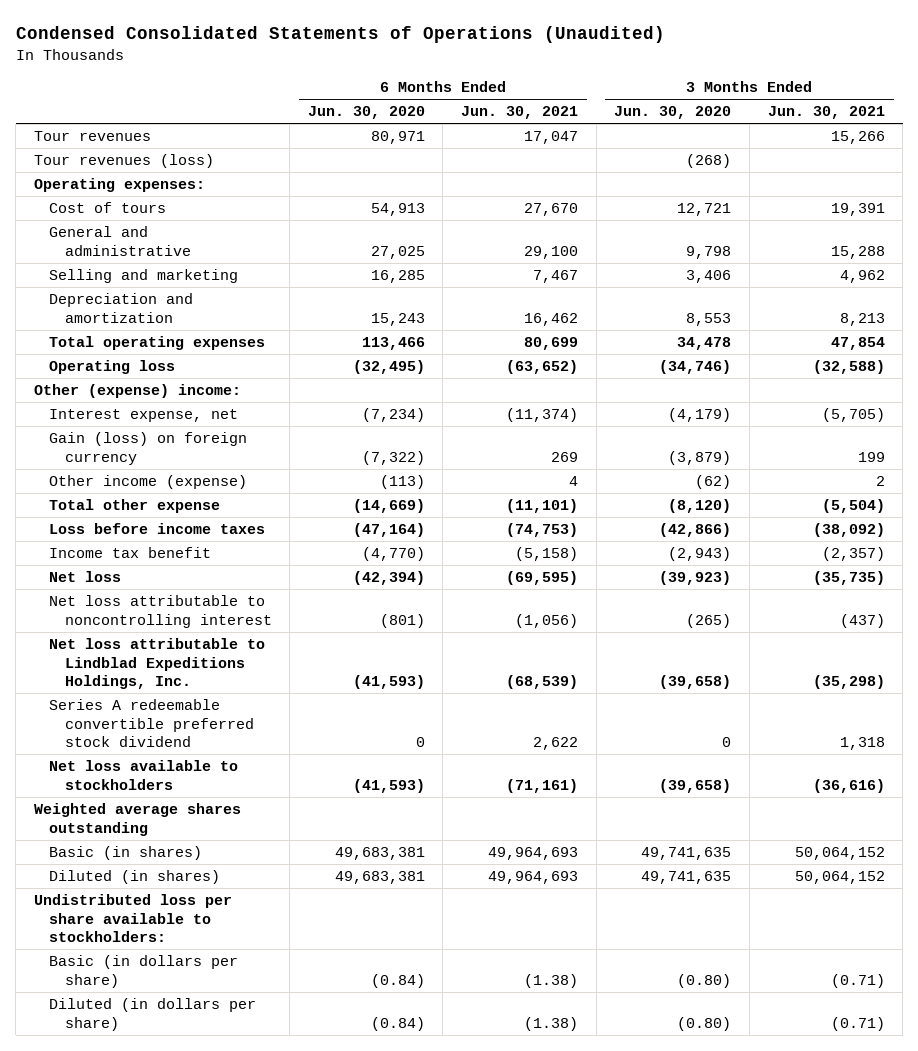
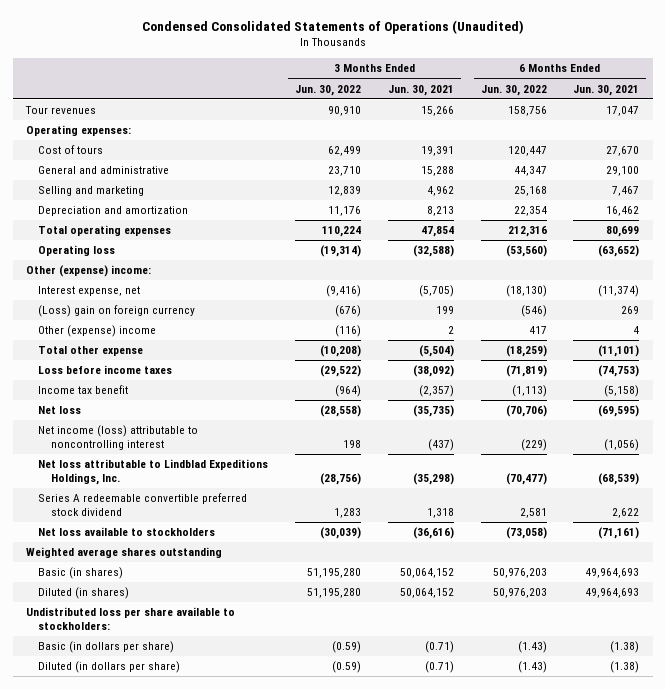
- | 6 Months Ended Jun. 30, 2020 | 6 Months Ended Jun. 30, 2021 | 3 Months Ended Jun. 30, 2020 | 3 Months Ended Jun. 30, 2021
+ | 3 Months Ended Jun. 30, 2022 | 3 Months Ended Jun. 30, 2021 | 6 Months Ended Jun. 30, 2022 | 6 Months Ended Jun. 30, 2021
- Tour revenues (loss) | | | (268) |
- Gain (loss) on foreign currency | (7,322) | 269 | (3,879) | 199
- Other income (expense) | (113) | 4 | (62) | 2
+ (Loss) gain on foreign currency | (676) | 199 | (546) | 269
+ Other (expense) income | (116) | 2 | 417 | 4
- Net loss attributable to noncontrolling interest | (801) | (1,056) | (265) | (437)
+ Net income (loss) attributable to noncontrolling interest | 198 | (437) | (229) | (1,056)

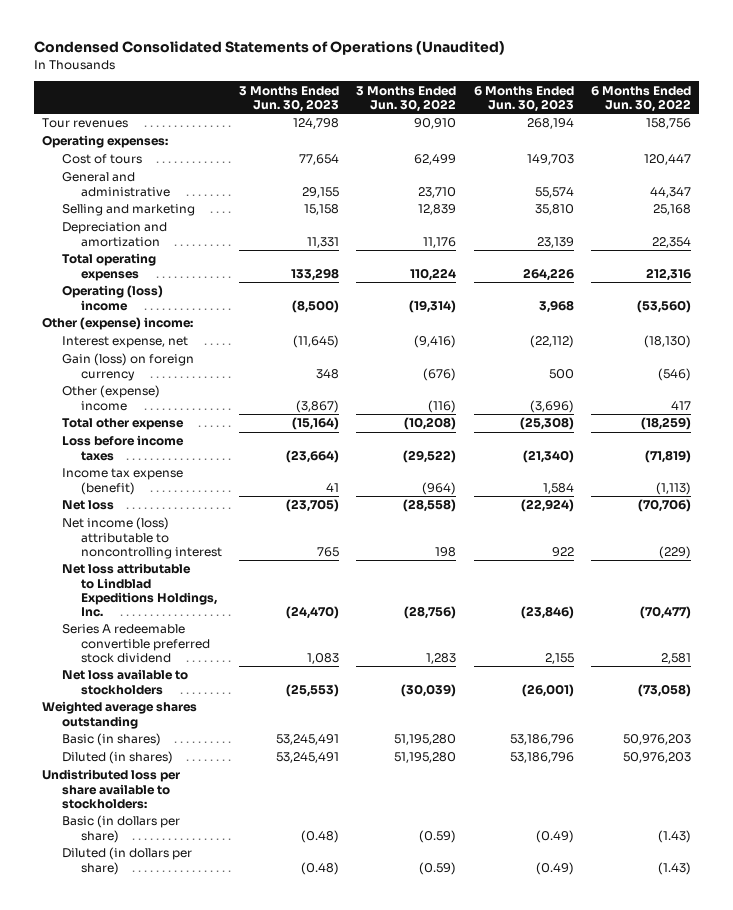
- | 3 Months Ended Jun. 30, 2022 | 3 Months Ended Jun. 30, 2021 | 6 Months Ended Jun. 30, 2022 | 6 Months Ended Jun. 30, 2021
+ | 3 Months Ended Jun. 30, 2023 | 3 Months Ended Jun. 30, 2022 | 6 Months Ended Jun. 30, 2023 | 6 Months Ended Jun. 30, 2022
- Operating loss | (19,314) | (32,588) | (53,560) | (63,652)
+ Operating (loss) income | (8,500) | (19,314) | 3,968 | (53,560)
- (Loss) gain on foreign currency | (676) | 199 | (546) | 269
+ Gain (loss) on foreign currency | 348 | (676) | 500 | (546)
- Income tax benefit | (964) | (2,357) | (1,113) | (5,158)
+ Income tax expense (benefit) | 41 | (964) | 1,584 | (1,113)

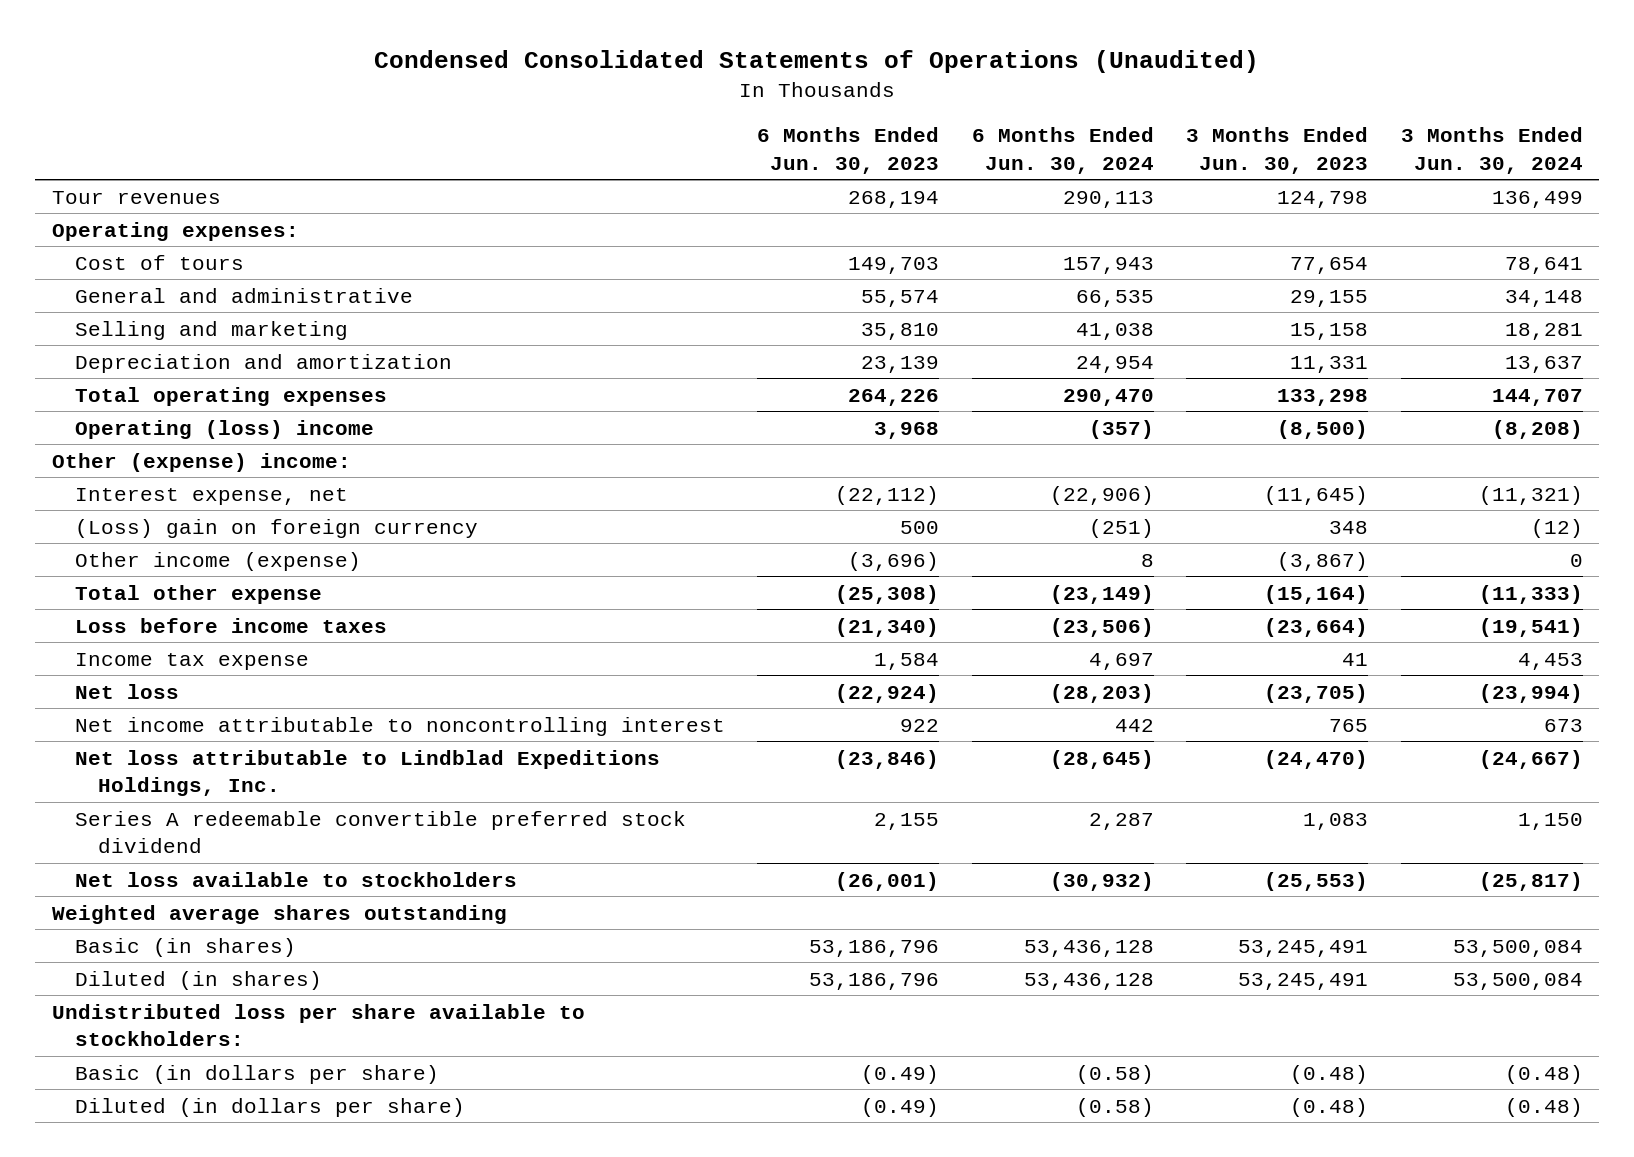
- | 3 Months Ended Jun. 30, 2023 | 3 Months Ended Jun. 30, 2022 | 6 Months Ended Jun. 30, 2023 | 6 Months Ended Jun. 30, 2022
+ | 6 Months Ended Jun. 30, 2023 | 6 Months Ended Jun. 30, 2024 | 3 Months Ended Jun. 30, 2023 | 3 Months Ended Jun. 30, 2024
- Gain (loss) on foreign currency | 348 | (676) | 500 | (546)
- Other (expense) income | (3,867) | (116) | (3,696) | 417
+ (Loss) gain on foreign currency | 500 | (251) | 348 | (12)
+ Other income (expense) | (3,696) | 8 | (3,867) | 0
- Income tax expense (benefit) | 41 | (964) | 1,584 | (1,113)
+ Income tax expense | 1,584 | 4,697 | 41 | 4,453
- Net income (loss) attributable to noncontrolling interest | 765 | 198 | 922 | (229)
+ Net income attributable to noncontrolling interest | 922 | 442 | 765 | 673

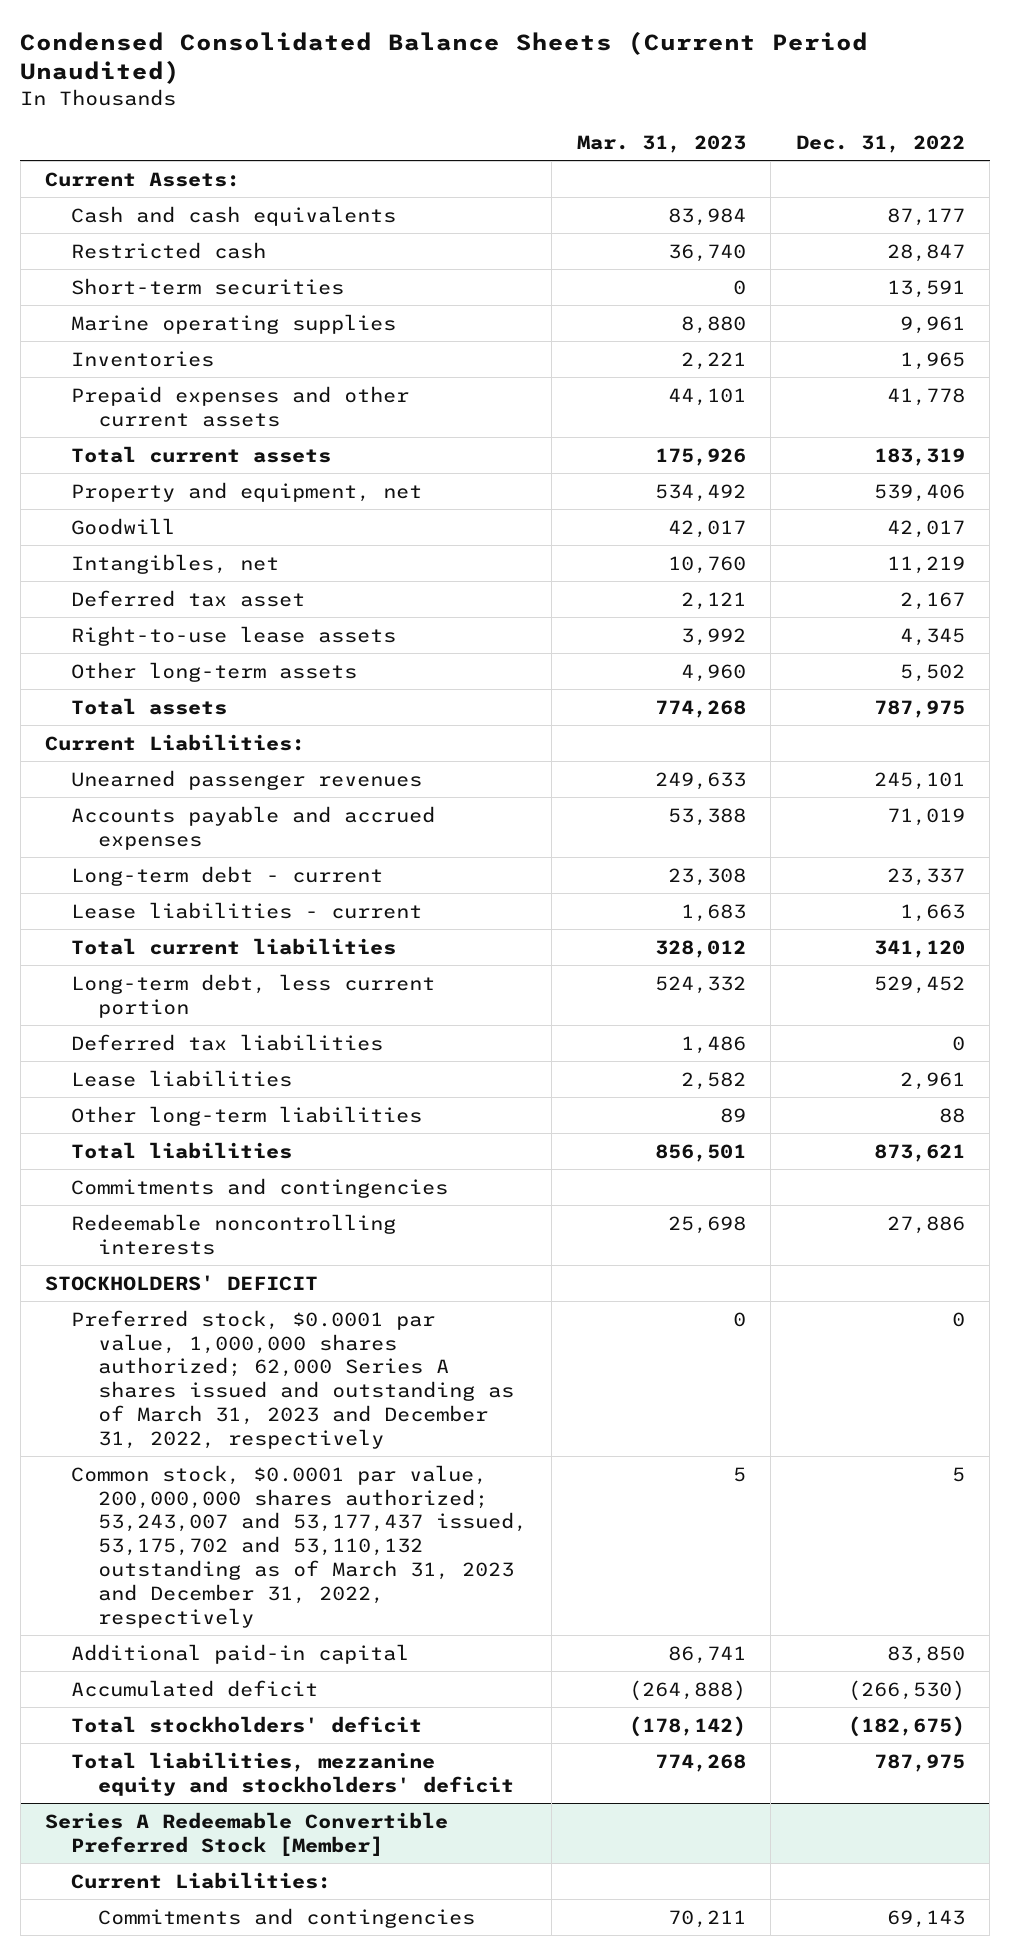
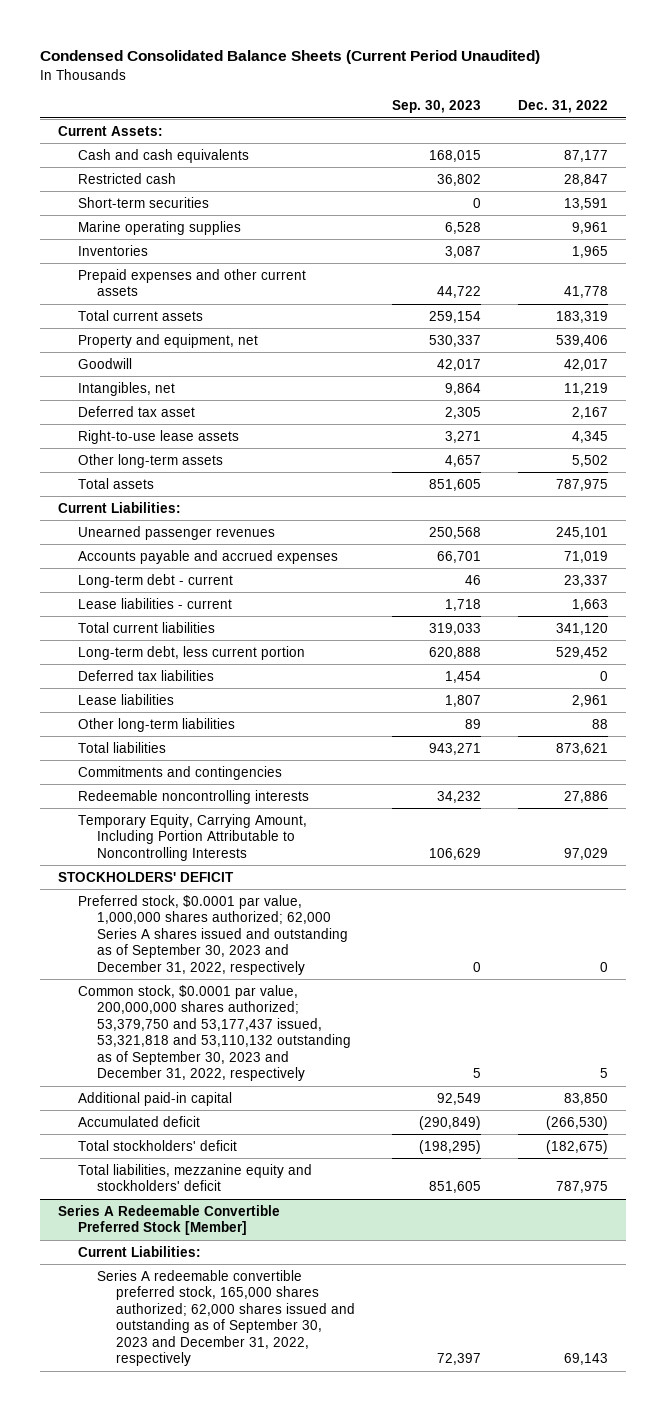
- | Mar. 31, 2023 | Dec. 31, 2022
+ | Sep. 30, 2023 | Dec. 31, 2022
+ Temporary Equity, Carrying Amount, Including Portion Attributable to Noncontrolling Interests | 106,629 | 97,029
- Preferred stock, $0.0001 par value, 1,000,000 shares authorized; 62,000 Series A shares issued and outstanding as of March 31, 2023 and December 31, 2022, respectively | 0 | 0
- Common stock, $0.0001 par value, 200,000,000 shares authorized; 53,243,007 and 53,177,437 issued, 53,175,702 and 53,110,132 outstanding as of March 31, 2023 and December 31, 2022, respectively | 5 | 5
+ Preferred stock, $0.0001 par value, 1,000,000 shares authorized; 62,000 Series A shares issued and outstanding as of September 30, 2023 and December 31, 2022, respectively | 0 | 0
+ Common stock, $0.0001 par value, 200,000,000 shares authorized; 53,379,750 and 53,177,437 issued, 53,321,818 and 53,110,132 outstanding as of September 30, 2023 and December 31, 2022, respectively | 5 | 5
@ Series A Redeemable Convertible Preferred Stock [Member]
- Commitments and contingencies | 70,211 | 69,143
+ Series A redeemable convertible preferred stock, 165,000 shares authorized; 62,000 shares issued and outstanding as of September 30, 2023 and December 31, 2022, respectively | 72,397 | 69,143

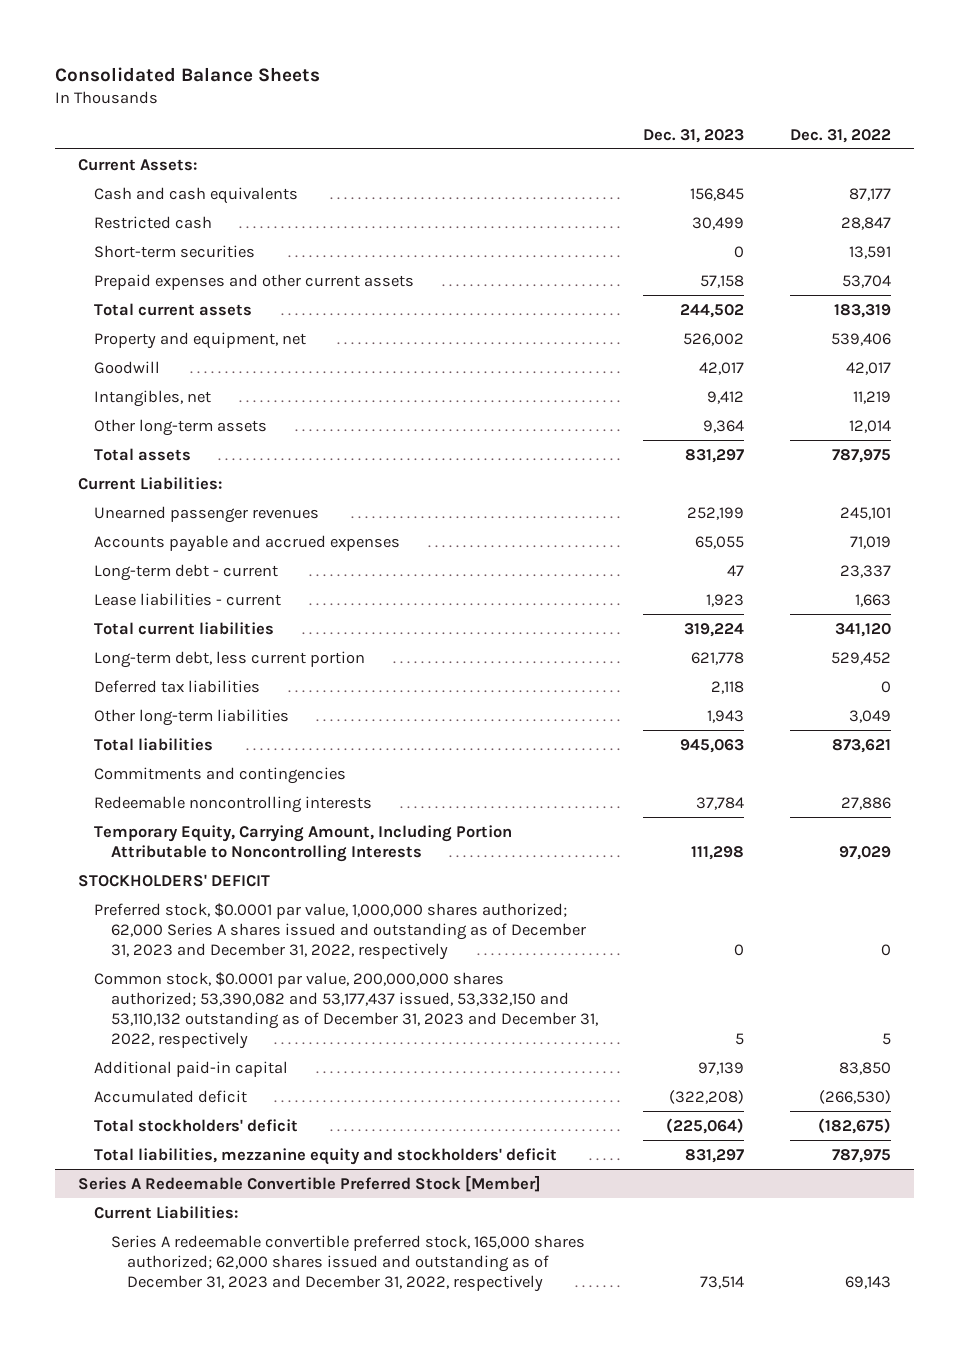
- Condensed Consolidated Balance Sheets (Current Period Unaudited)
+ Consolidated Balance Sheets
- | Sep. 30, 2023 | Dec. 31, 2022
+ | Dec. 31, 2023 | Dec. 31, 2022
- Marine operating supplies | 6,528 | 9,961
- Inventories | 3,087 | 1,965
- Prepaid expenses and other current assets | 44,722 | 41,778
+ Prepaid expenses and other current assets | 57,158 | 53,704
- Deferred tax asset | 2,305 | 2,167
- Right-to-use lease assets | 3,271 | 4,345
- Other long-term assets | 4,657 | 5,502
+ Other long-term assets | 9,364 | 12,014
- Lease liabilities | 1,807 | 2,961
- Other long-term liabilities | 89 | 88
+ Other long-term liabilities | 1,943 | 3,049
- Preferred stock, $0.0001 par value, 1,000,000 shares authorized; 62,000 Series A shares issued and outstanding as of September 30, 2023 and December 31, 2022, respectively | 0 | 0
- Common stock, $0.0001 par value, 200,000,000 shares authorized; 53,379,750 and 53,177,437 issued, 53,321,818 and 53,110,132 outstanding as of September 30, 2023 and December 31, 2022, respectively | 5 | 5
+ Preferred stock, $0.0001 par value, 1,000,000 shares authorized; 62,000 Series A shares issued and outstanding as of December 31, 2023 and December 31, 2022, respectively | 0 | 0
+ Common stock, $0.0001 par value, 200,000,000 shares authorized; 53,390,082 and 53,177,437 issued, 53,332,150 and 53,110,132 outstanding as of December 31, 2023 and December 31, 2022, respectively | 5 | 5
@ Series A Redeemable Convertible Preferred Stock [Member]
- Series A redeemable convertible preferred stock, 165,000 shares authorized; 62,000 shares issued and outstanding as of September 30, 2023 and December 31, 2022, respectively | 72,397 | 69,143
+ Series A redeemable convertible preferred stock, 165,000 shares authorized; 62,000 shares issued and outstanding as of December 31, 2023 and December 31, 2022, respectively | 73,514 | 69,143

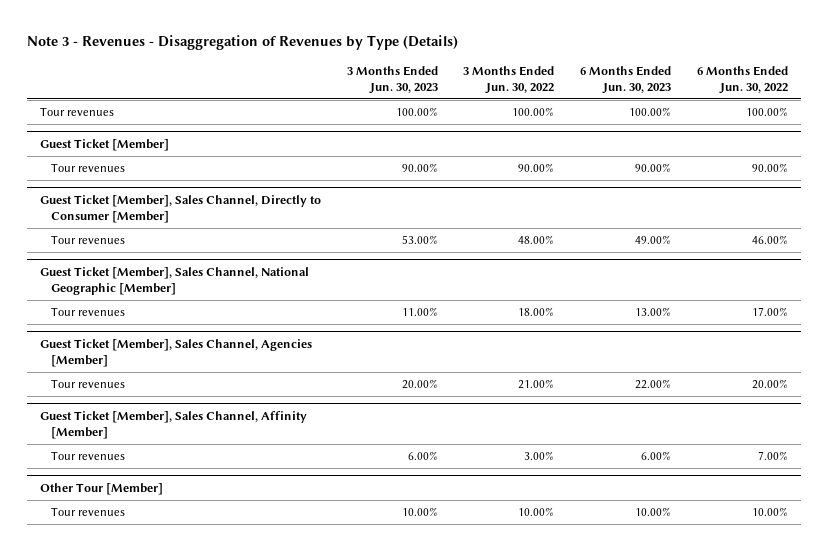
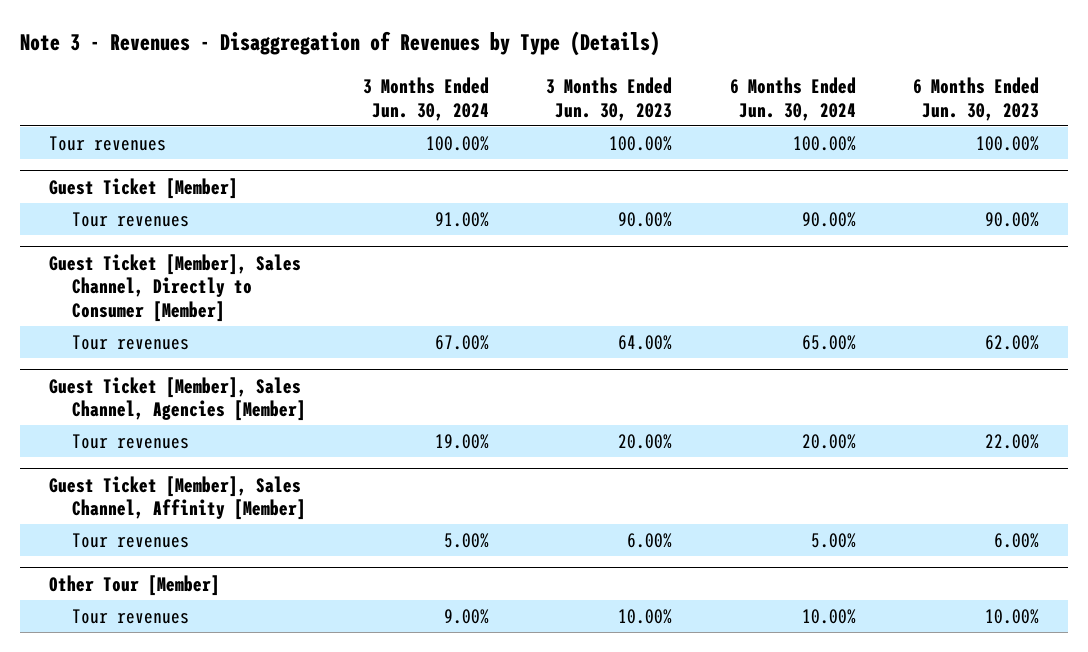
- | 3 Months Ended Jun. 30, 2023 | 3 Months Ended Jun. 30, 2022 | 6 Months Ended Jun. 30, 2023 | 6 Months Ended Jun. 30, 2022
+ | 3 Months Ended Jun. 30, 2024 | 3 Months Ended Jun. 30, 2023 | 6 Months Ended Jun. 30, 2024 | 6 Months Ended Jun. 30, 2023
@ Guest Ticket [Member], Sales Channel, Directly to Consumer [Member]
- Tour revenues | 53.00% | 48.00% | 49.00% | 46.00%
- Guest Ticket [Member], Sales Channel, National Geographic [Member]
- Tour revenues | 11.00% | 18.00% | 13.00% | 17.00%
@ Guest Ticket [Member], Sales Channel, Directly to Consumer [Member]
+ Tour revenues | 67.00% | 64.00% | 65.00% | 62.00%

